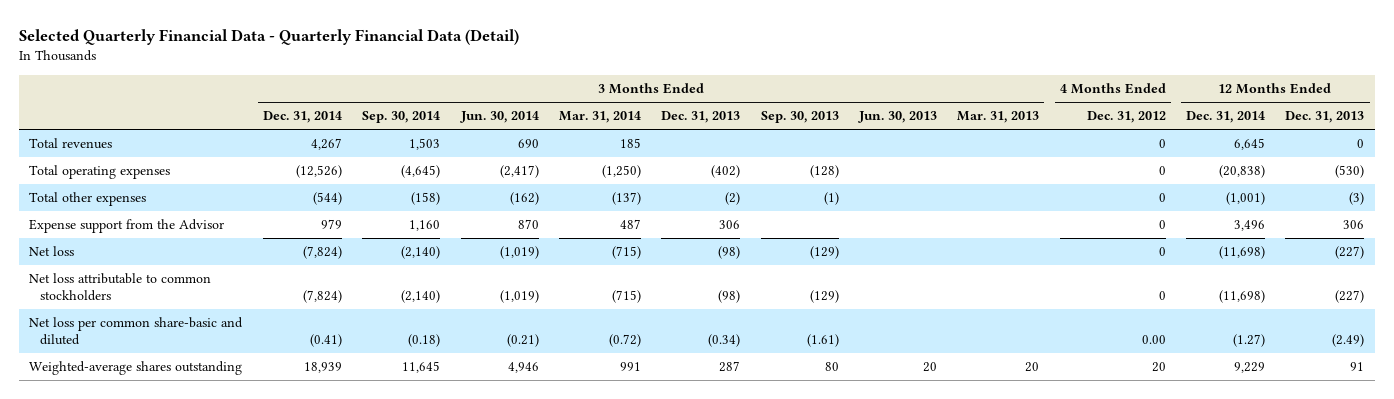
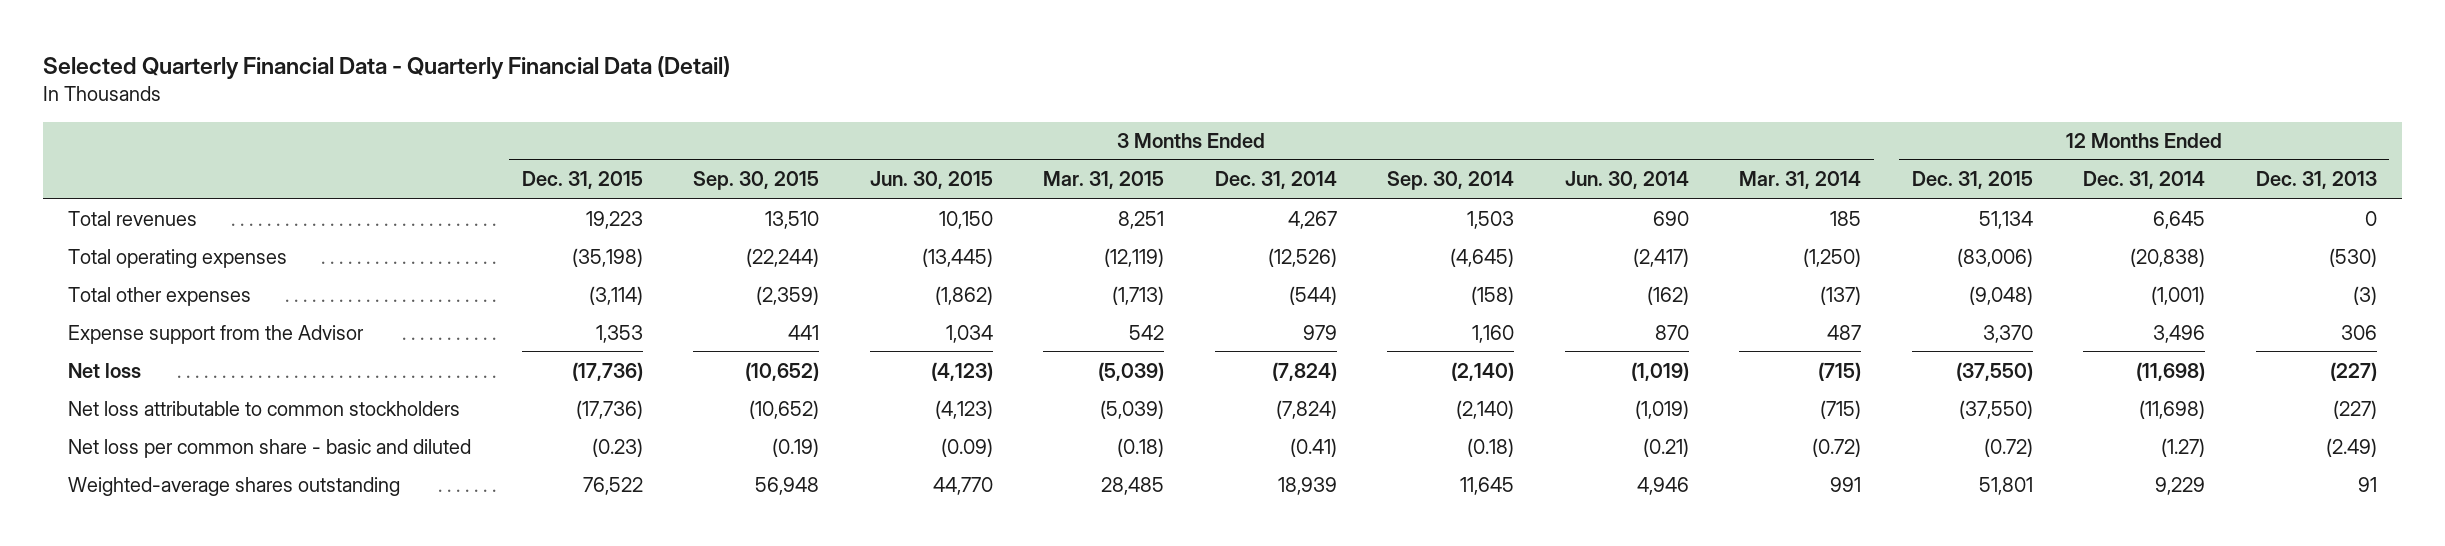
- | 3 Months Ended Dec. 31, 2014 | 3 Months Ended Sep. 30, 2014 | 3 Months Ended Jun. 30, 2014 | 3 Months Ended Mar. 31, 2014 | 3 Months Ended Dec. 31, 2013 | 3 Months Ended Sep. 30, 2013 | 3 Months Ended Jun. 30, 2013 | 3 Months Ended Mar. 31, 2013 | 4 Months Ended Dec. 31, 2012 | 12 Months Ended Dec. 31, 2014 | 12 Months Ended Dec. 31, 2013
+ | 3 Months Ended Dec. 31, 2015 | 3 Months Ended Sep. 30, 2015 | 3 Months Ended Jun. 30, 2015 | 3 Months Ended Mar. 31, 2015 | 3 Months Ended Dec. 31, 2014 | 3 Months Ended Sep. 30, 2014 | 3 Months Ended Jun. 30, 2014 | 3 Months Ended Mar. 31, 2014 | 12 Months Ended Dec. 31, 2015 | 12 Months Ended Dec. 31, 2014 | 12 Months Ended Dec. 31, 2013
- Net loss per common share-basic and diluted | (0.41) | (0.18) | (0.21) | (0.72) | (0.34) | (1.61) | | | 0.00 | (1.27) | (2.49)
+ Net loss per common share - basic and diluted | (0.23) | (0.19) | (0.09) | (0.18) | (0.41) | (0.18) | (0.21) | (0.72) | (0.72) | (1.27) | (2.49)

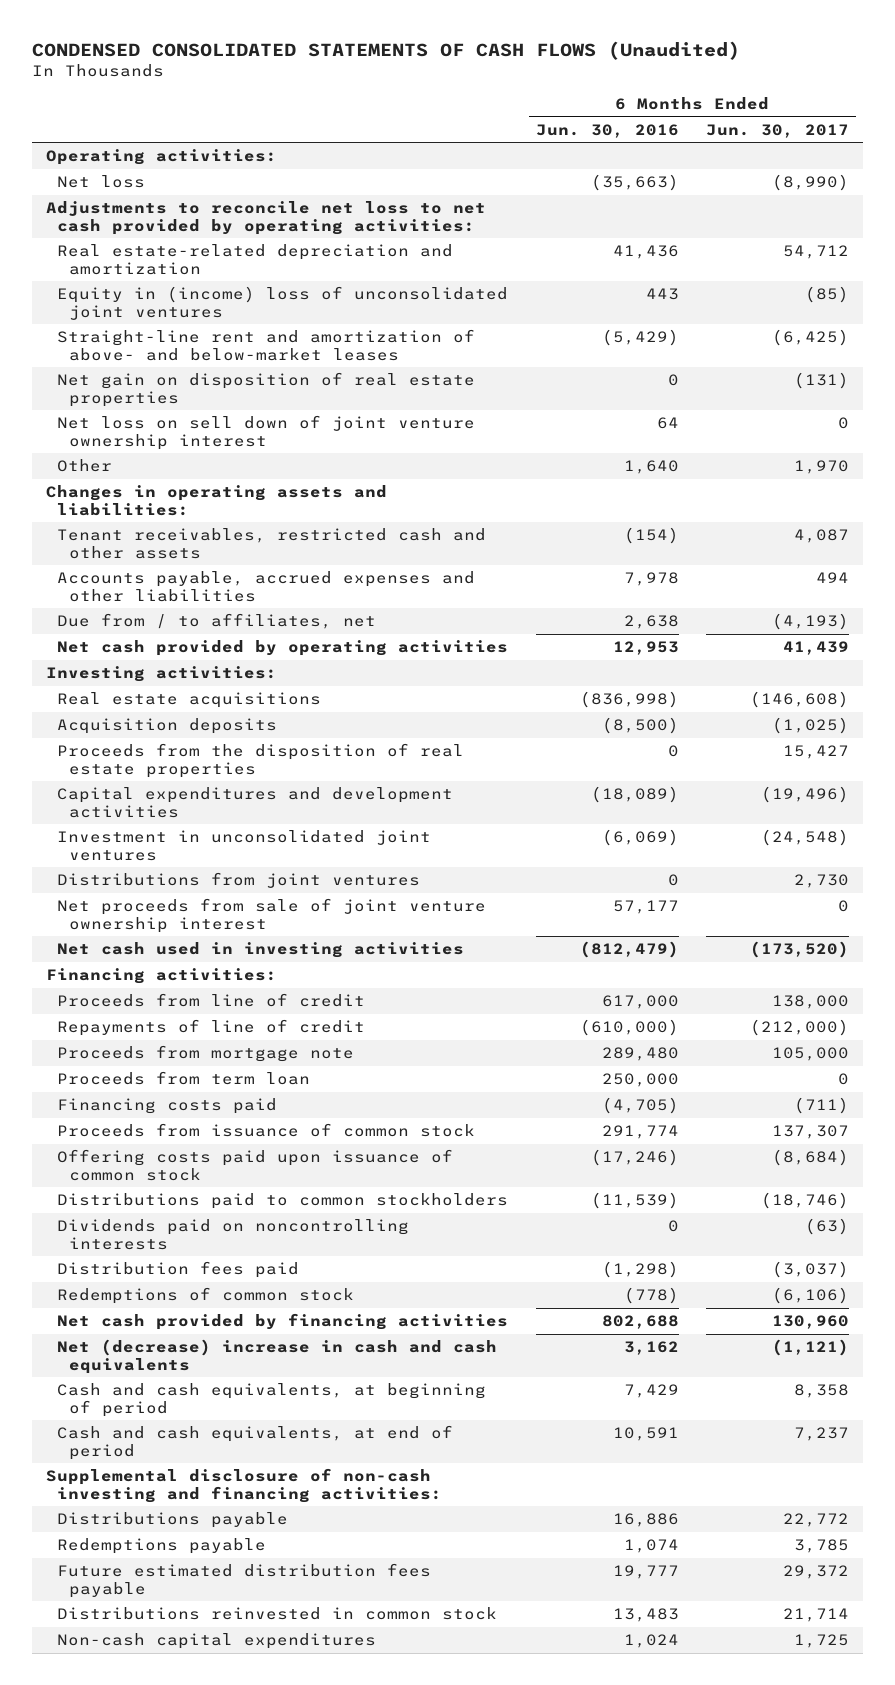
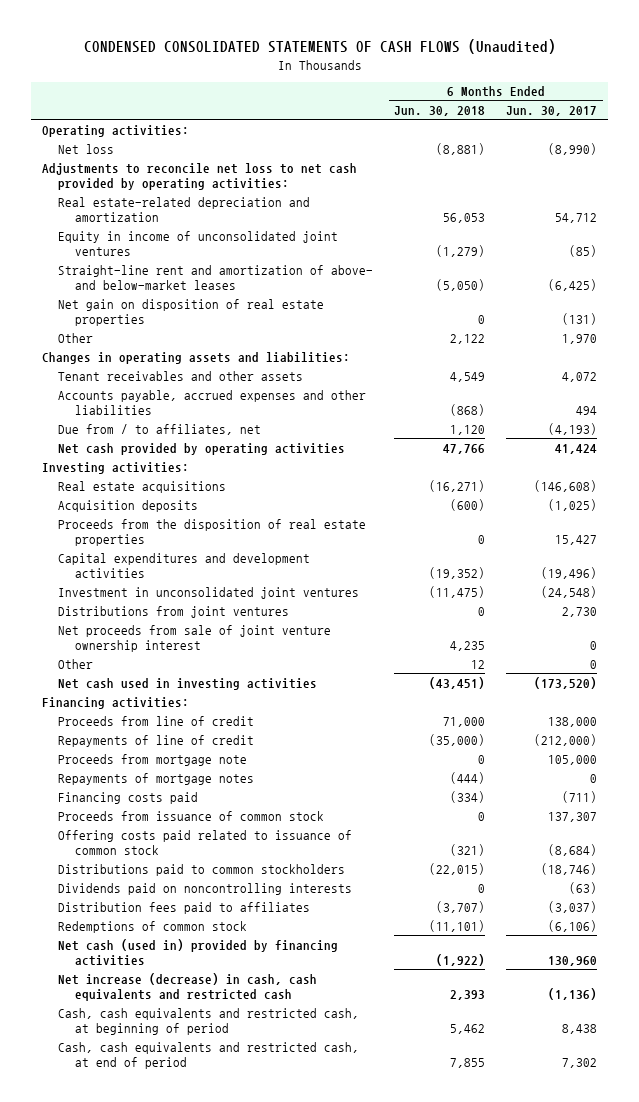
- | 6 Months Ended Jun. 30, 2016 | 6 Months Ended Jun. 30, 2017
+ | 6 Months Ended Jun. 30, 2018 | 6 Months Ended Jun. 30, 2017
- Equity in (income) loss of unconsolidated joint ventures | 443 | (85)
+ Equity in income of unconsolidated joint ventures | (1,279) | (85)
- Net loss on sell down of joint venture ownership interest | 64 | 0
- Tenant receivables, restricted cash and other assets | (154) | 4,087
+ Tenant receivables and other assets | 4,549 | 4,072
- Net cash provided by operating activities | 12,953 | 41,439
+ Net cash provided by operating activities | 47,766 | 41,424
+ Other | 12 | 0
- Proceeds from term loan | 250,000 | 0
+ Repayments of mortgage notes | (444) | 0
- Offering costs paid upon issuance of common stock | (17,246) | (8,684)
+ Offering costs paid related to issuance of common stock | (321) | (8,684)
- Distribution fees paid | (1,298) | (3,037)
+ Distribution fees paid to affiliates | (3,707) | (3,037)
- Net cash provided by financing activities | 802,688 | 130,960
- Net (decrease) increase in cash and cash equivalents | 3,162 | (1,121)
- Cash and cash equivalents, at beginning of period | 7,429 | 8,358
- Cash and cash equivalents, at end of period | 10,591 | 7,237
- Supplemental disclosure of non-cash investing and financing activities:
- Distributions payable | 16,886 | 22,772
- Redemptions payable | 1,074 | 3,785
- Future estimated distribution fees payable | 19,777 | 29,372
- Distributions reinvested in common stock | 13,483 | 21,714
- Non-cash capital expenditures | 1,024 | 1,725
+ Net cash (used in) provided by financing activities | (1,922) | 130,960
+ Net increase (decrease) in cash, cash equivalents and restricted cash | 2,393 | (1,136)
+ Cash, cash equivalents and restricted cash, at beginning of period | 5,462 | 8,438
+ Cash, cash equivalents and restricted cash, at end of period | 7,855 | 7,302

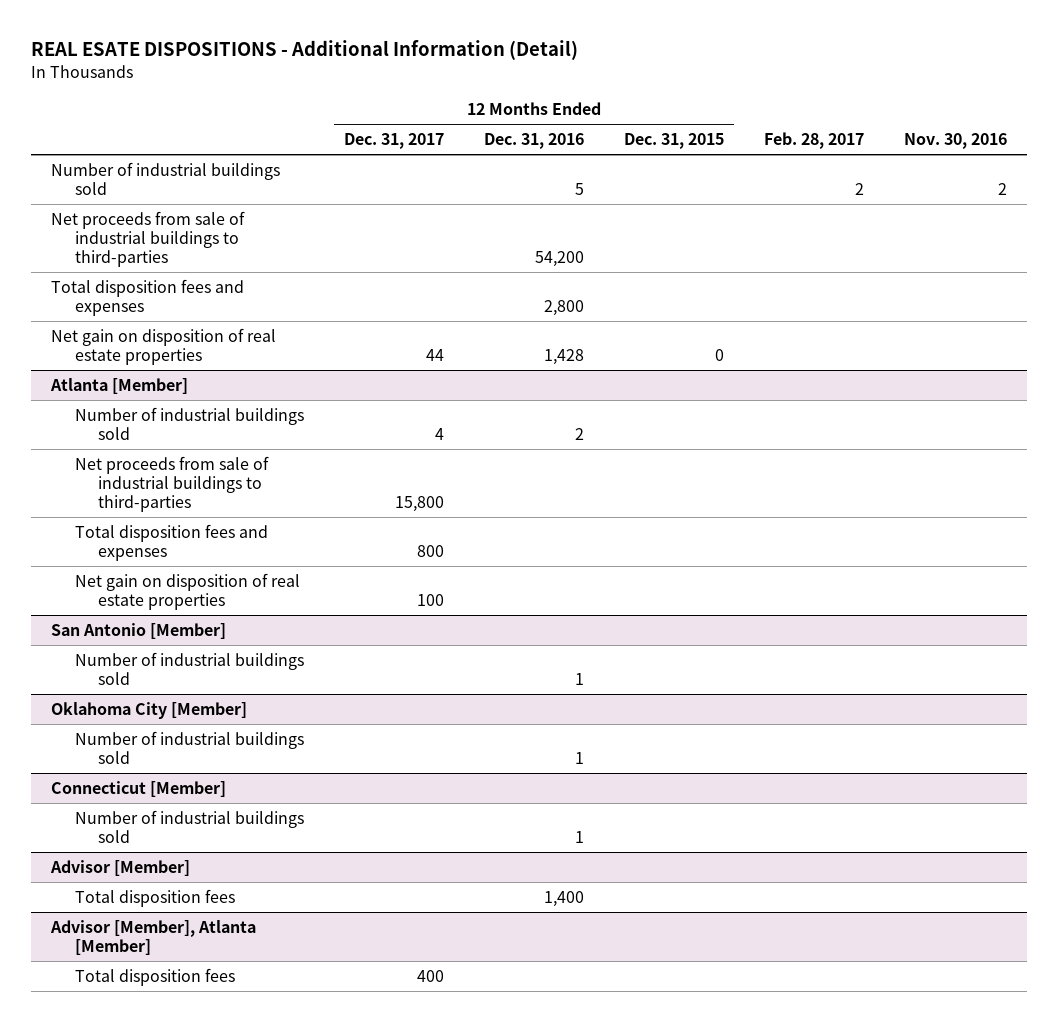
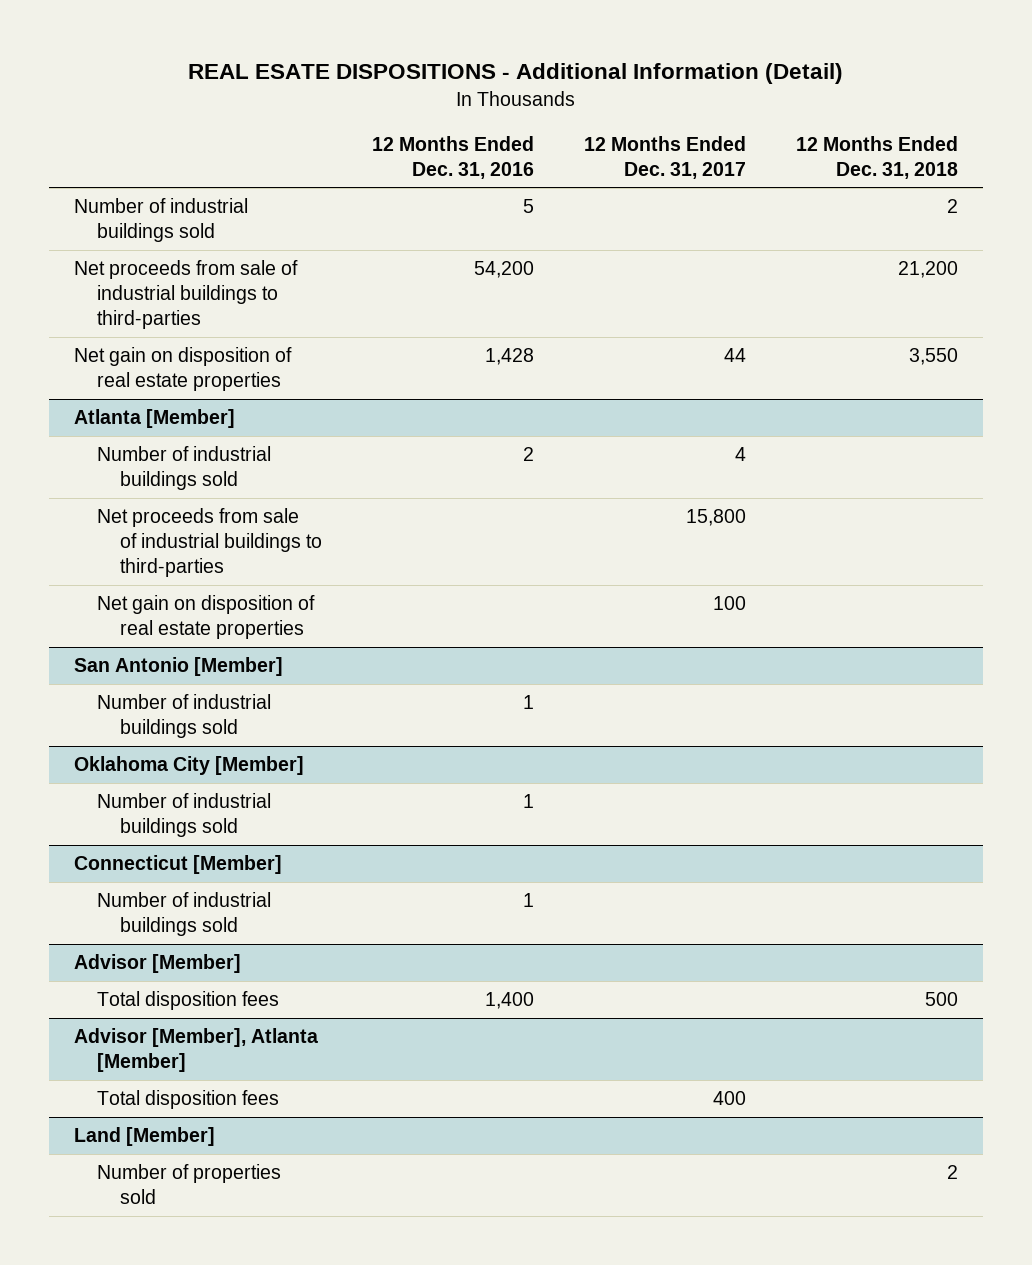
- | 12 Months Ended Dec. 31, 2017 | 12 Months Ended Dec. 31, 2016 | 12 Months Ended Dec. 31, 2015 | Feb. 28, 2017 | Nov. 30, 2016
+ | 12 Months Ended Dec. 31, 2016 | 12 Months Ended Dec. 31, 2017 | 12 Months Ended Dec. 31, 2018
- Total disposition fees and expenses | | 2,800 | | |
@ Atlanta [Member]
- Total disposition fees and expenses | 800 | | | |
+ Land [Member]
+ Number of properties sold | | | 2

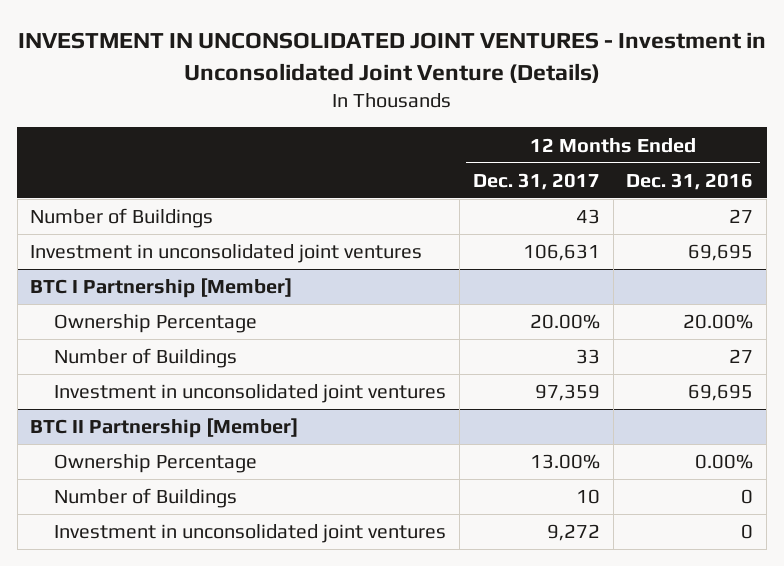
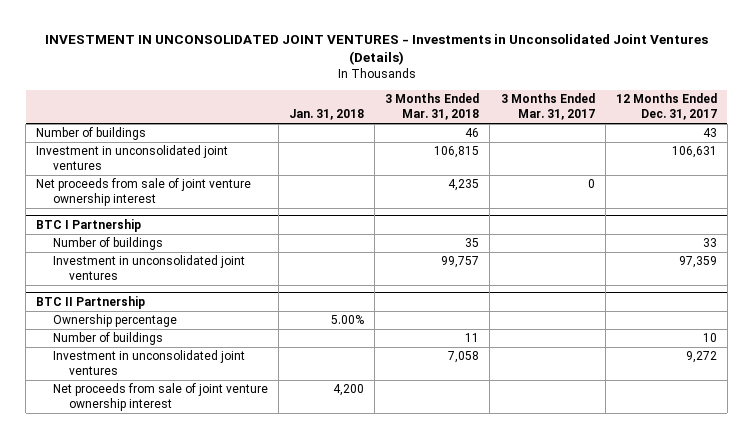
- INVESTMENT IN UNCONSOLIDATED JOINT VENTURES - Investment in Unconsolidated Joint Venture (Details)
+ INVESTMENT IN UNCONSOLIDATED JOINT VENTURES - Investments in Unconsolidated Joint Ventures (Details)
- | 12 Months Ended Dec. 31, 2017 | 12 Months Ended Dec. 31, 2016
+ | Jan. 31, 2018 | 3 Months Ended Mar. 31, 2018 | 3 Months Ended Mar. 31, 2017 | 12 Months Ended Dec. 31, 2017
- Number of Buildings | 43 | 27
+ Number of buildings | | 46 | | 43
- BTC I Partnership [Member]
- Ownership Percentage | 20.00% | 20.00%
- Number of Buildings | 33 | 27
+ Net proceeds from sale of joint venture ownership interest | | 4,235 | 0 |
+ BTC I Partnership
+ Number of buildings | | 35 | | 33
- BTC II Partnership [Member]
- Ownership Percentage | 13.00% | 0.00%
- Number of Buildings | 10 | 0
+ BTC II Partnership
+ Ownership percentage | 5.00% | | |
+ Number of buildings | | 11 | | 10
+ Net proceeds from sale of joint venture ownership interest | 4,200 | | |

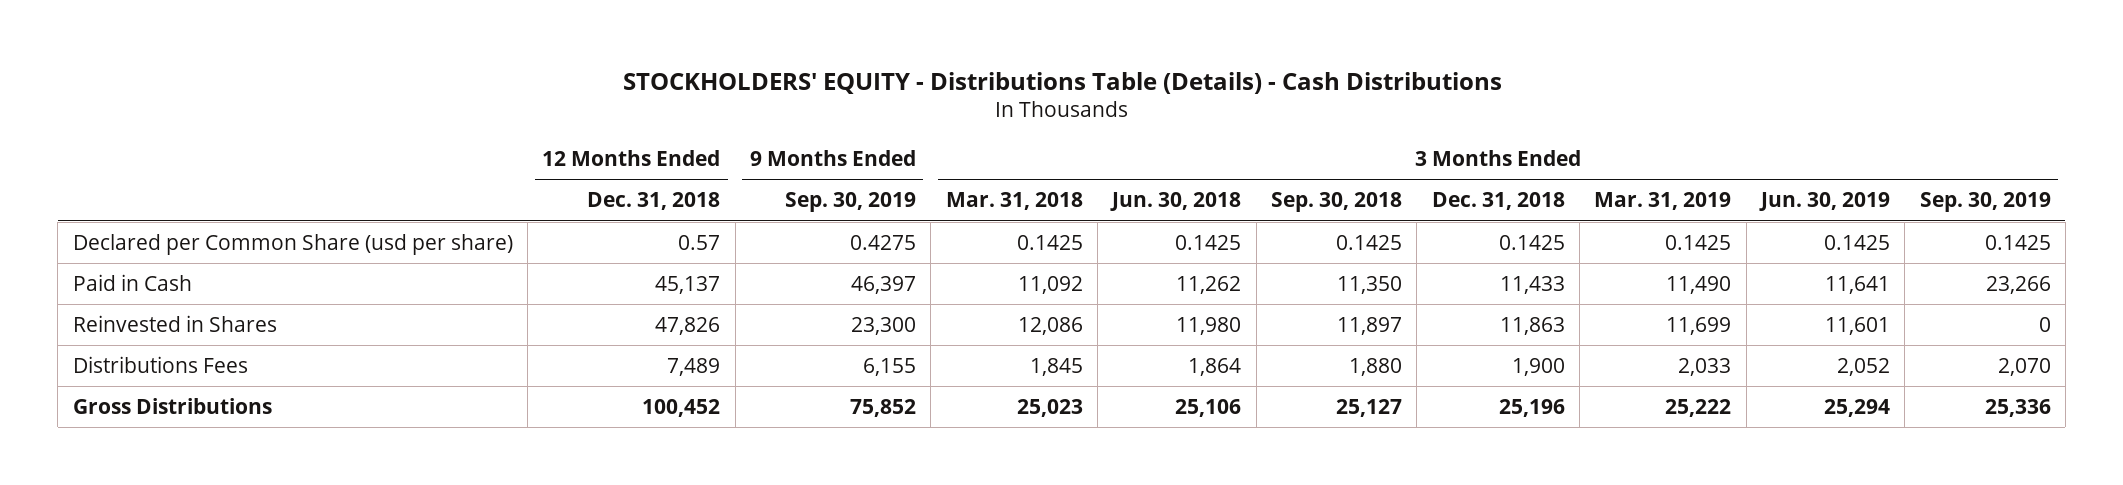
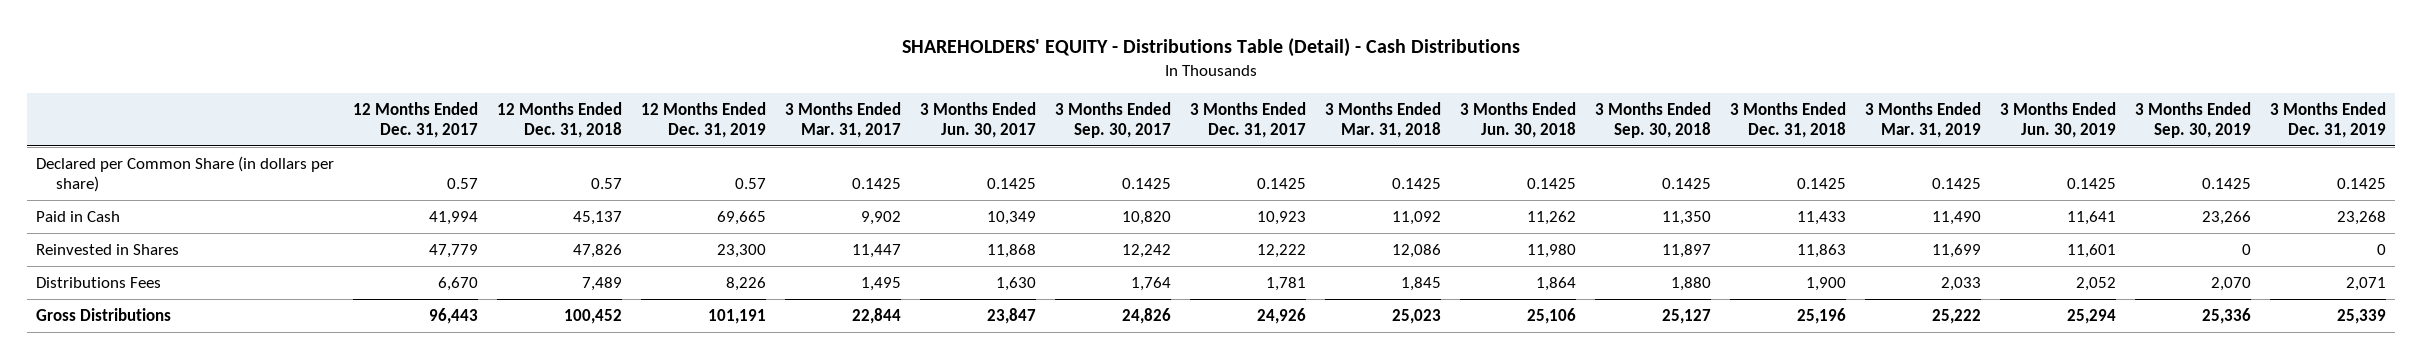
- STOCKHOLDERS' EQUITY - Distributions Table (Details) - Cash Distributions
+ SHAREHOLDERS' EQUITY - Distributions Table (Detail) - Cash Distributions
- | 12 Months Ended Dec. 31, 2018 | 9 Months Ended Sep. 30, 2019 | 3 Months Ended Mar. 31, 2018 | 3 Months Ended Jun. 30, 2018 | 3 Months Ended Sep. 30, 2018 | 3 Months Ended Dec. 31, 2018 | 3 Months Ended Mar. 31, 2019 | 3 Months Ended Jun. 30, 2019 | 3 Months Ended Sep. 30, 2019
+ | 12 Months Ended Dec. 31, 2017 | 12 Months Ended Dec. 31, 2018 | 12 Months Ended Dec. 31, 2019 | 3 Months Ended Mar. 31, 2017 | 3 Months Ended Jun. 30, 2017 | 3 Months Ended Sep. 30, 2017 | 3 Months Ended Dec. 31, 2017 | 3 Months Ended Mar. 31, 2018 | 3 Months Ended Jun. 30, 2018 | 3 Months Ended Sep. 30, 2018 | 3 Months Ended Dec. 31, 2018 | 3 Months Ended Mar. 31, 2019 | 3 Months Ended Jun. 30, 2019 | 3 Months Ended Sep. 30, 2019 | 3 Months Ended Dec. 31, 2019
- Declared per Common Share (usd per share) | 0.57 | 0.4275 | 0.1425 | 0.1425 | 0.1425 | 0.1425 | 0.1425 | 0.1425 | 0.1425
+ Declared per Common Share (in dollars per share) | 0.57 | 0.57 | 0.57 | 0.1425 | 0.1425 | 0.1425 | 0.1425 | 0.1425 | 0.1425 | 0.1425 | 0.1425 | 0.1425 | 0.1425 | 0.1425 | 0.1425

